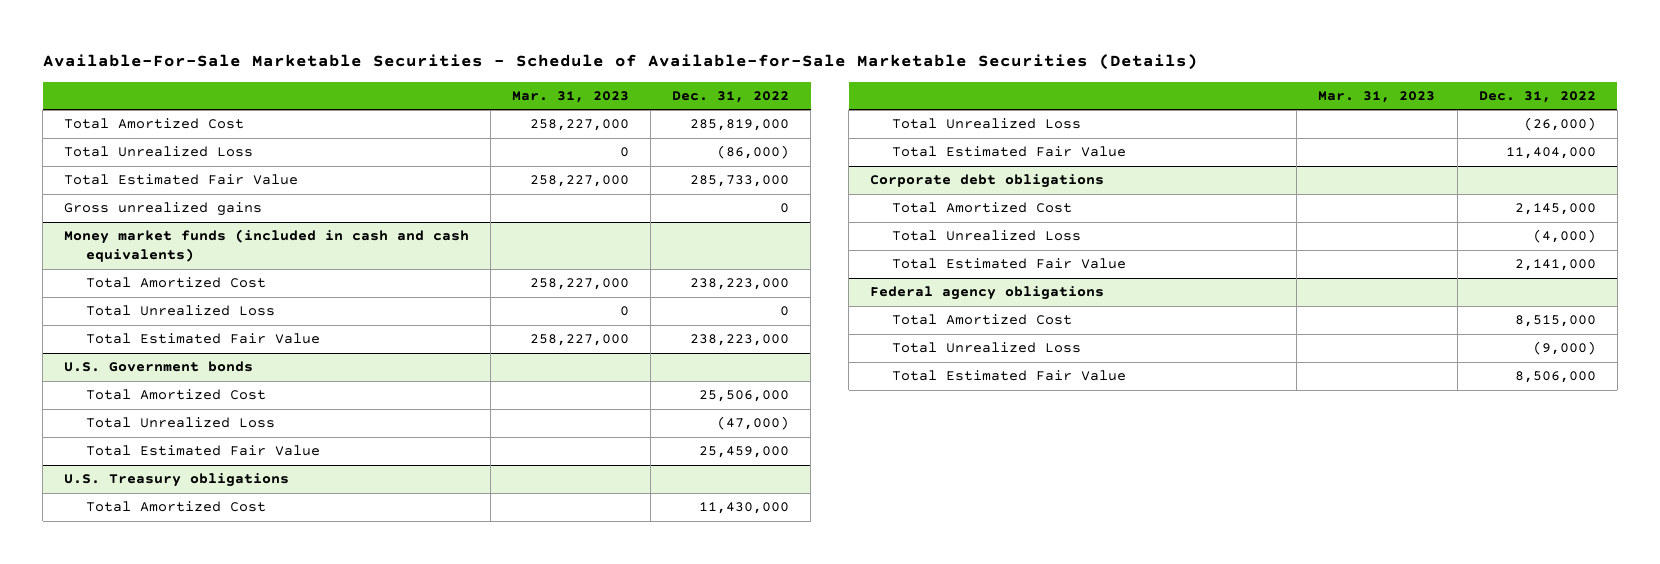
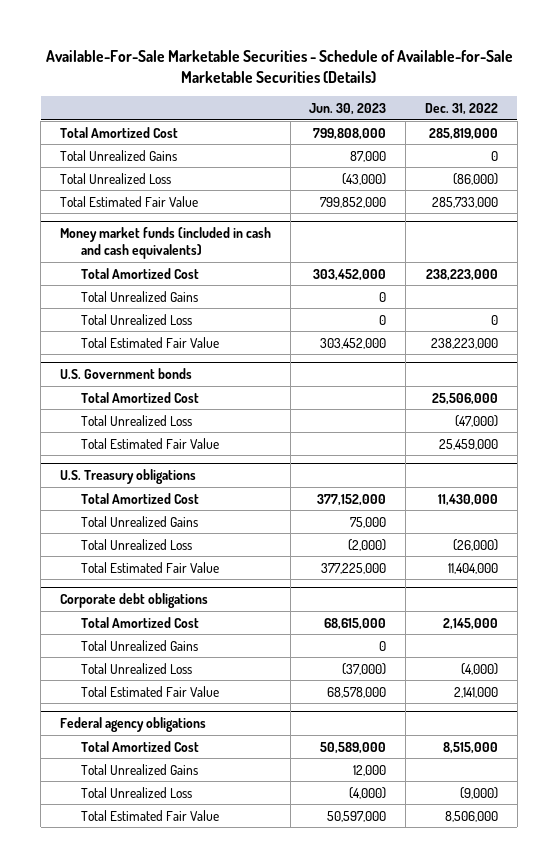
- | Mar. 31, 2023 | Dec. 31, 2022
+ | Jun. 30, 2023 | Dec. 31, 2022
+ Total Unrealized Gains | 87,000 | 0
- Gross unrealized gains | | 0
@ Money market funds (included in cash and cash equivalents)
+ Total Unrealized Gains | 0 |
@ U.S. Treasury obligations
+ Total Unrealized Gains | 75,000 |
@ Corporate debt obligations
+ Total Unrealized Gains | 0 |
@ Federal agency obligations
+ Total Unrealized Gains | 12,000 |

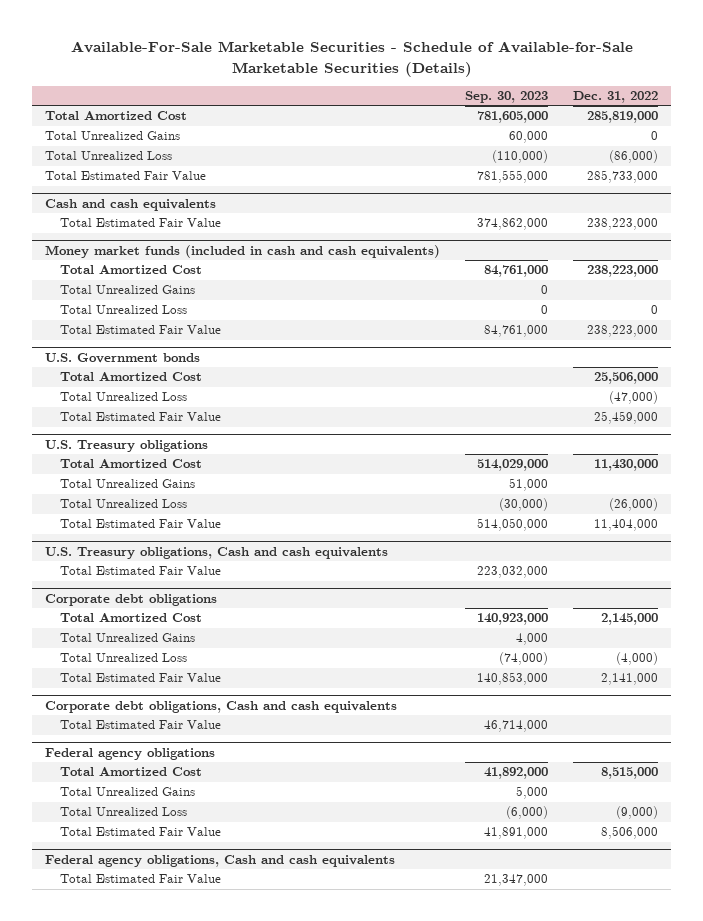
- | Jun. 30, 2023 | Dec. 31, 2022
+ | Sep. 30, 2023 | Dec. 31, 2022
+ Cash and cash equivalents
+ Total Estimated Fair Value | 374,862,000 | 238,223,000
+ U.S. Treasury obligations, Cash and cash equivalents
+ Total Estimated Fair Value | 223,032,000 |
+ Corporate debt obligations, Cash and cash equivalents
+ Total Estimated Fair Value | 46,714,000 |
+ Federal agency obligations, Cash and cash equivalents
+ Total Estimated Fair Value | 21,347,000 |

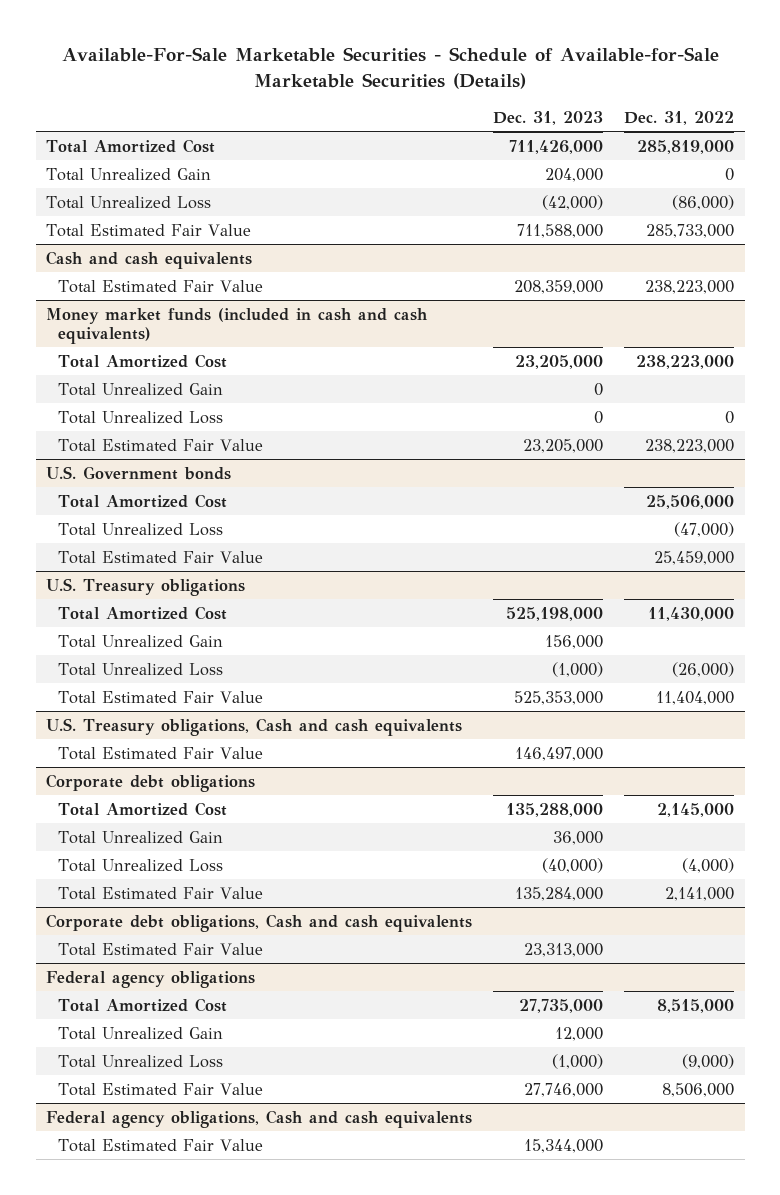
- | Sep. 30, 2023 | Dec. 31, 2022
+ | Dec. 31, 2023 | Dec. 31, 2022
- Total Unrealized Gains | 60,000 | 0
+ Total Unrealized Gain | 204,000 | 0
@ Money market funds (included in cash and cash equivalents)
- Total Unrealized Gains | 0 |
+ Total Unrealized Gain | 0 |
@ U.S. Treasury obligations
- Total Unrealized Gains | 51,000 |
+ Total Unrealized Gain | 156,000 |
@ Corporate debt obligations
- Total Unrealized Gains | 4,000 |
+ Total Unrealized Gain | 36,000 |
@ Federal agency obligations
- Total Unrealized Gains | 5,000 |
+ Total Unrealized Gain | 12,000 |

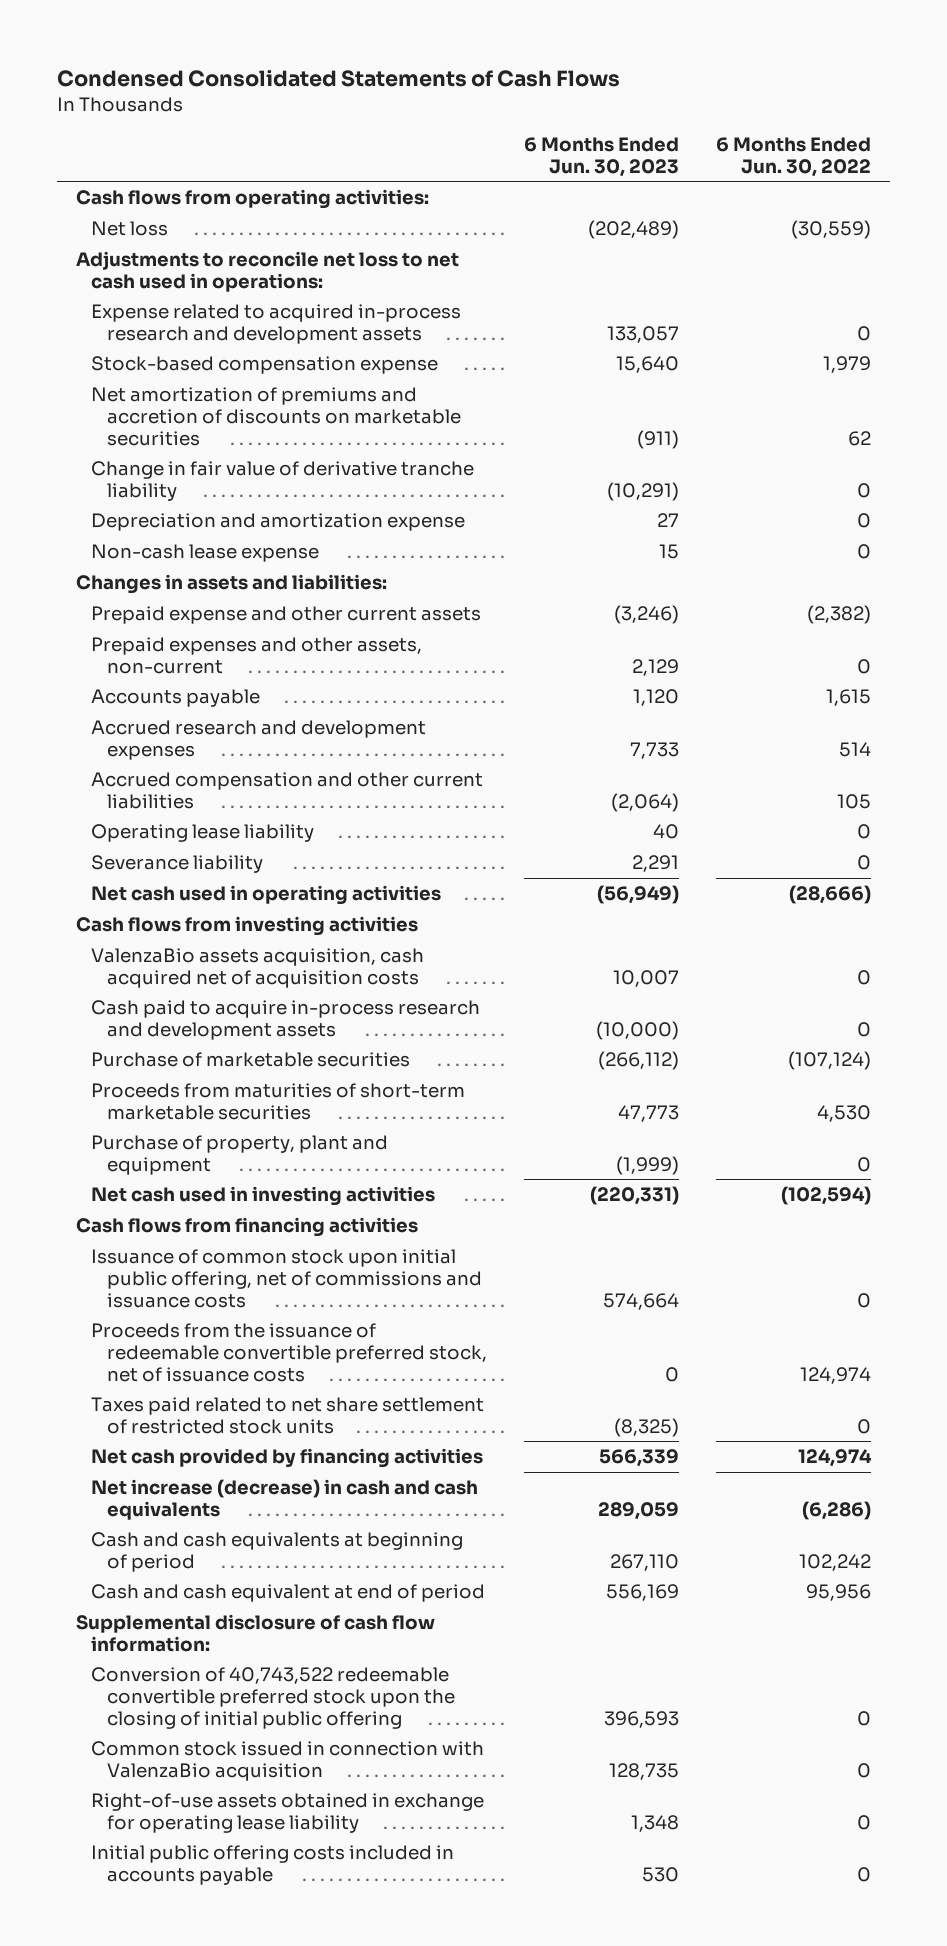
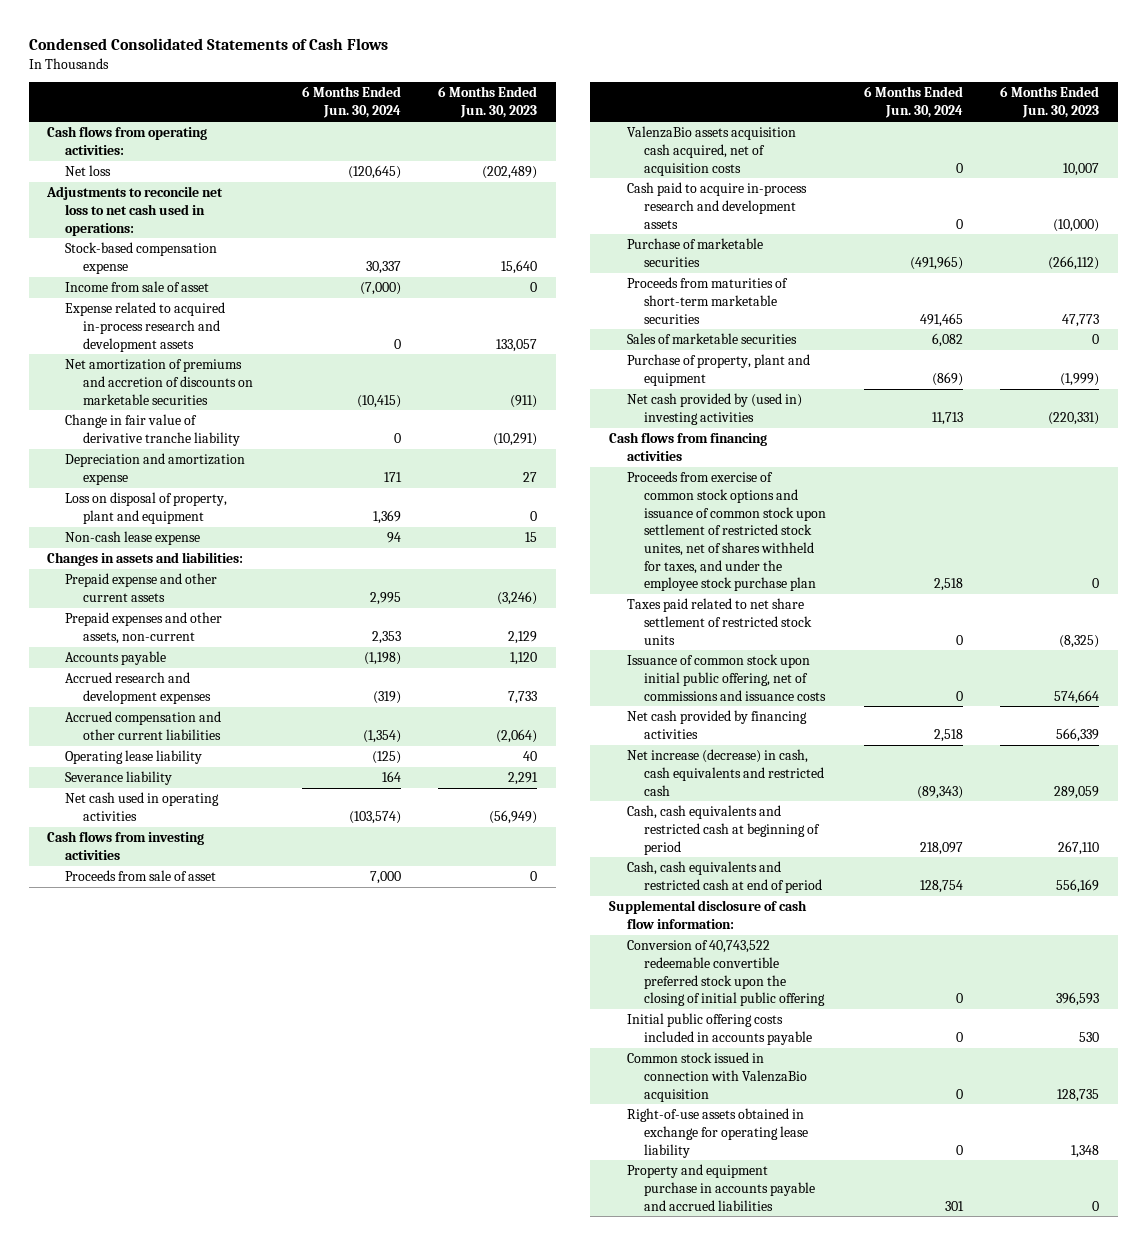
- | 6 Months Ended Jun. 30, 2023 | 6 Months Ended Jun. 30, 2022
+ | 6 Months Ended Jun. 30, 2024 | 6 Months Ended Jun. 30, 2023
+ Income from sale of asset | (7,000) | 0
moved down: Expense related to acquired in-process research and development assets | 0 | 133,057
+ Loss on disposal of property, plant and equipment | 1,369 | 0
- ValenzaBio assets acquisition, cash acquired net of acquisition costs | 10,007 | 0
+ Proceeds from sale of asset | 7,000 | 0
+ ValenzaBio assets acquisition cash acquired, net of acquisition costs | 0 | 10,007
+ Sales of marketable securities | 6,082 | 0
- Net cash used in investing activities | (220,331) | (102,594)
+ Net cash provided by (used in) investing activities | 11,713 | (220,331)
- Proceeds from the issuance of redeemable convertible preferred stock, net of issuance costs | 0 | 124,974
+ Proceeds from exercise of common stock options and issuance of common stock upon settlement of restricted stock unites, net of shares withheld for taxes, and under the employee stock purchase plan | 2,518 | 0
moved down: Issuance of common stock upon initial public offering, net of commissions and issuance costs | 0 | 574,664
- Net increase (decrease) in cash and cash equivalents | 289,059 | (6,286)
- Cash and cash equivalents at beginning of period | 267,110 | 102,242
- Cash and cash equivalent at end of period | 556,169 | 95,956
+ Net increase (decrease) in cash, cash equivalents and restricted cash | (89,343) | 289,059
+ Cash, cash equivalents and restricted cash at beginning of period | 218,097 | 267,110
+ Cash, cash equivalents and restricted cash at end of period | 128,754 | 556,169
moved up: Initial public offering costs included in accounts payable | 0 | 530
+ Property and equipment purchase in accounts payable and accrued liabilities | 301 | 0

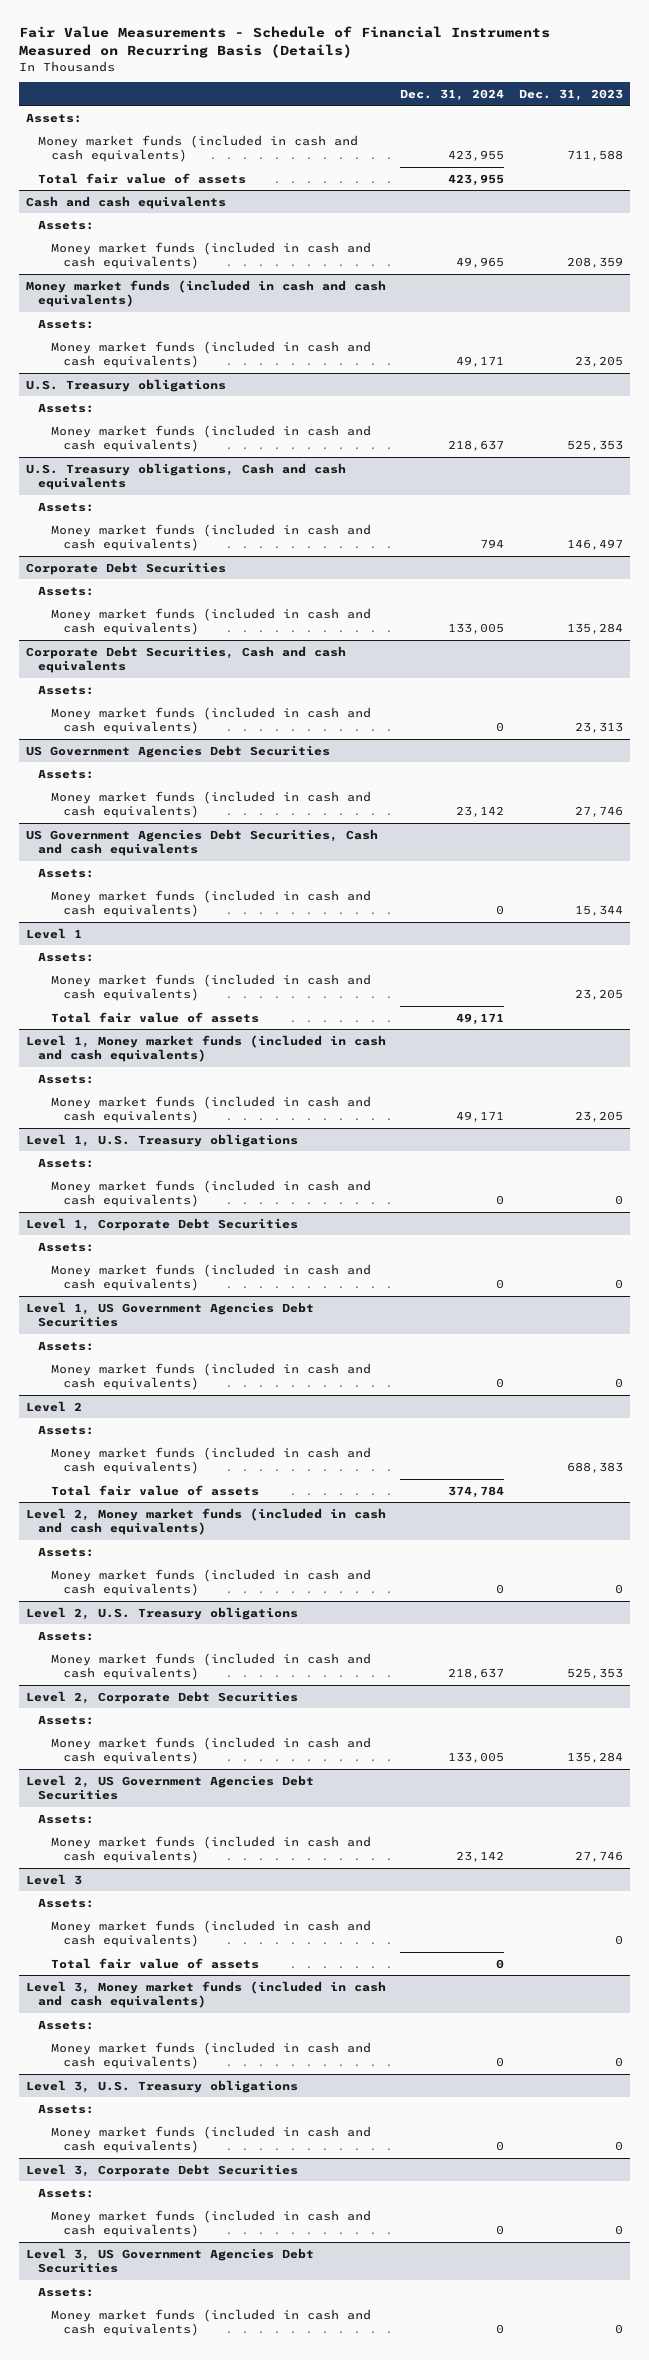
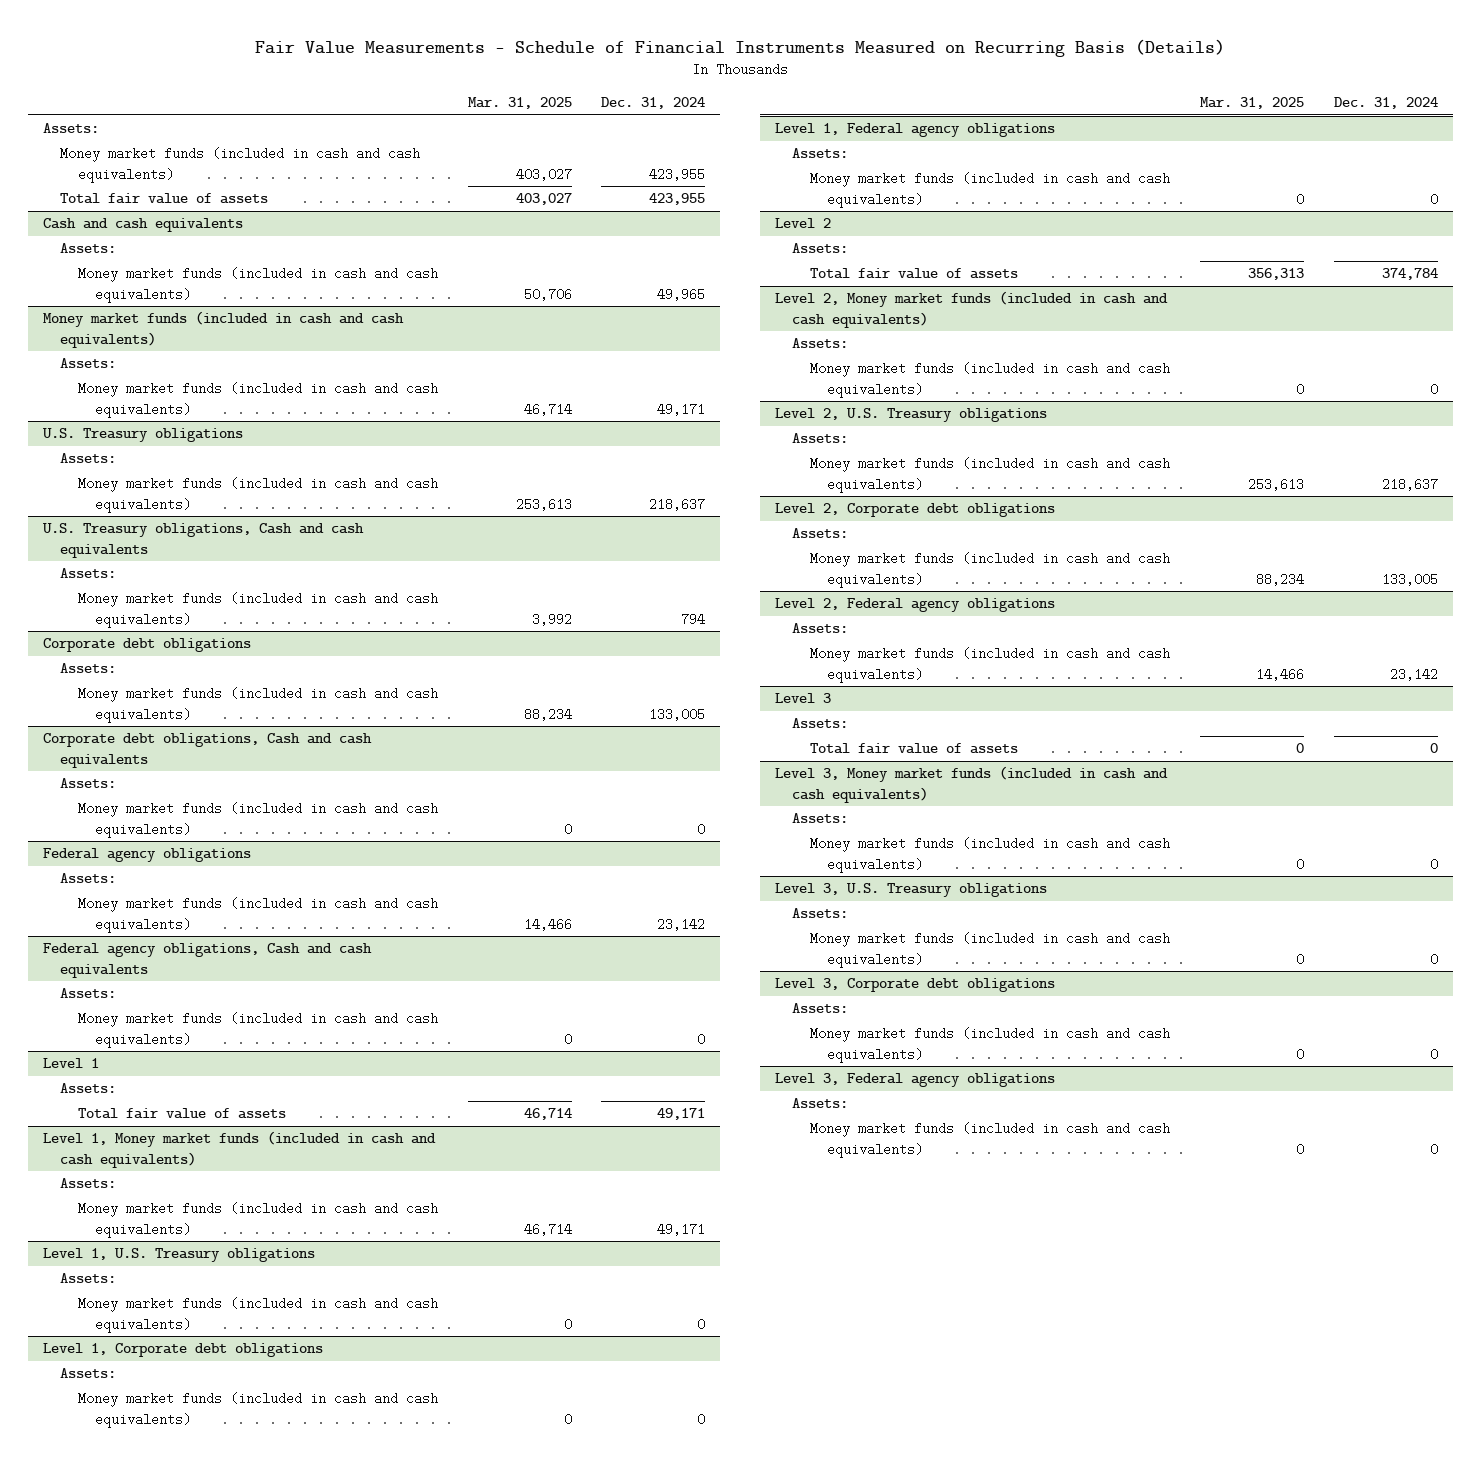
- | Dec. 31, 2024 | Dec. 31, 2023
+ | Mar. 31, 2025 | Dec. 31, 2024
- Corporate Debt Securities
+ Corporate debt obligations
- Corporate Debt Securities, Cash and cash equivalents
+ Corporate debt obligations, Cash and cash equivalents
- US Government Agencies Debt Securities
+ Federal agency obligations
- US Government Agencies Debt Securities, Cash and cash equivalents
+ Federal agency obligations, Cash and cash equivalents
@ Level 1
- Money market funds (included in cash and cash equivalents) | | 23,205
- Level 1, Corporate Debt Securities
+ Level 1, Corporate debt obligations
- Level 1, US Government Agencies Debt Securities
+ Level 1, Federal agency obligations
@ Level 2
- Money market funds (included in cash and cash equivalents) | | 688,383
- Level 2, Corporate Debt Securities
+ Level 2, Corporate debt obligations
- Level 2, US Government Agencies Debt Securities
+ Level 2, Federal agency obligations
@ Level 3
- Money market funds (included in cash and cash equivalents) | | 0
- Level 3, Corporate Debt Securities
+ Level 3, Corporate debt obligations
- Level 3, US Government Agencies Debt Securities
+ Level 3, Federal agency obligations

